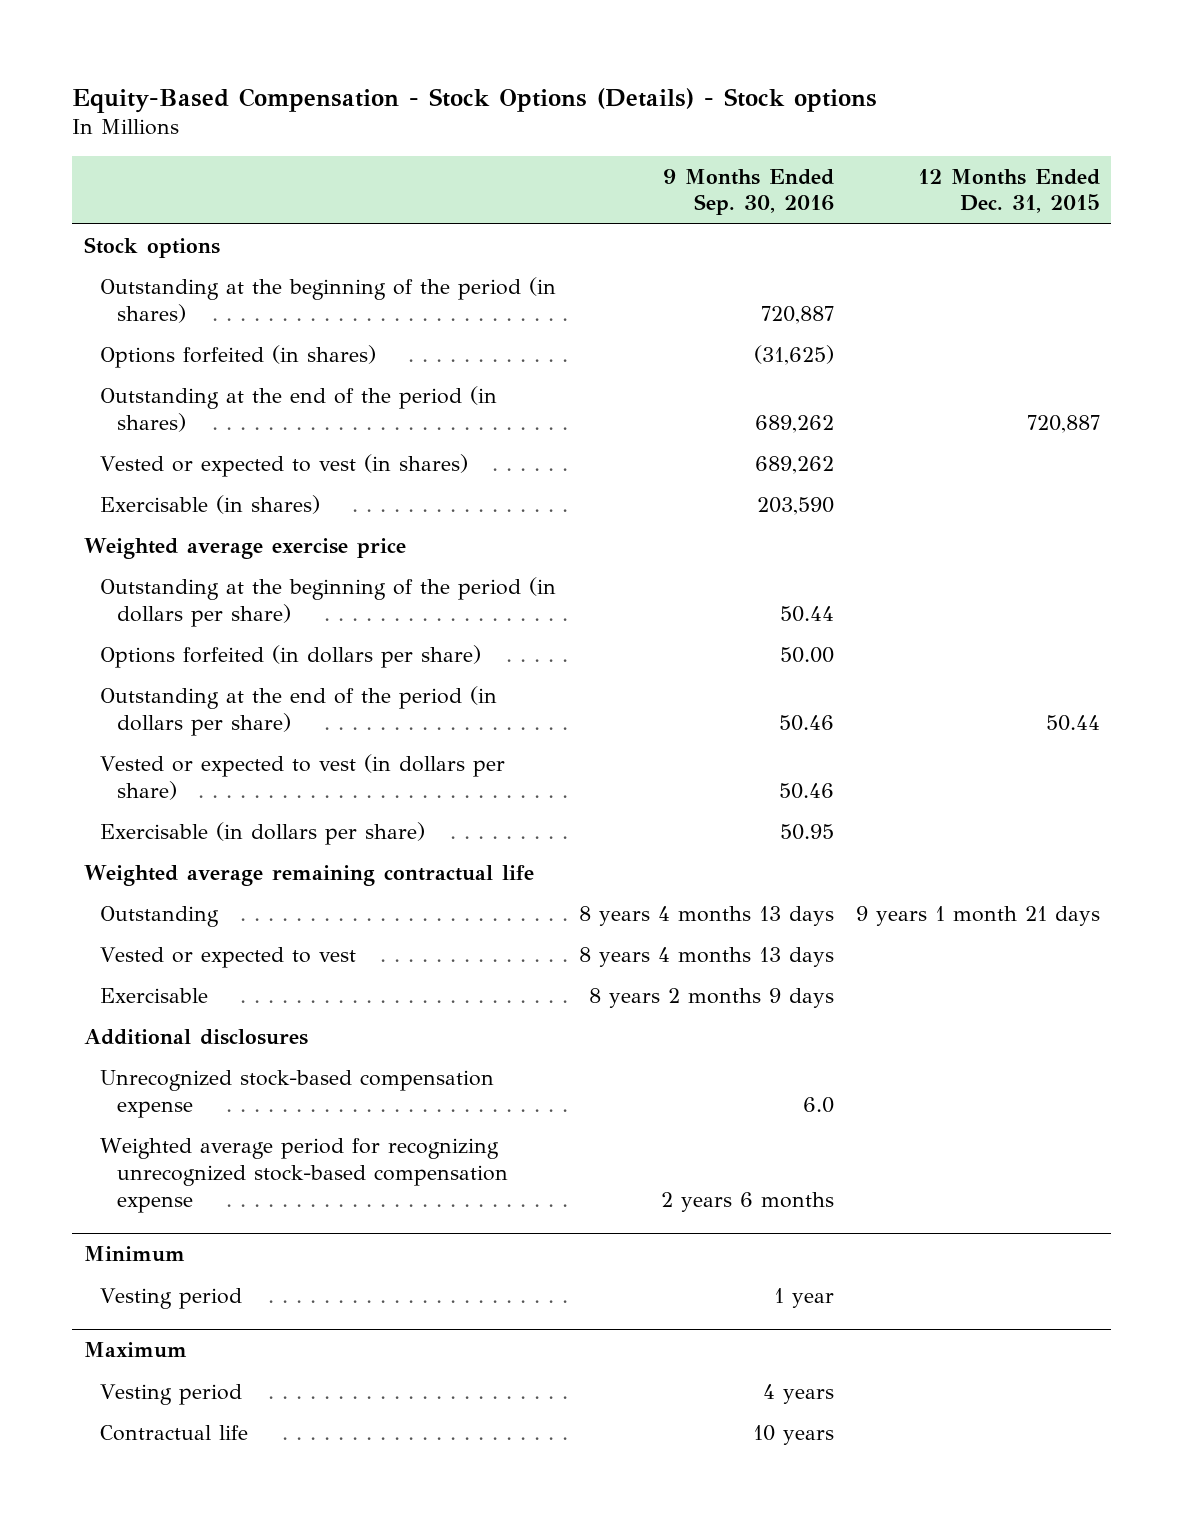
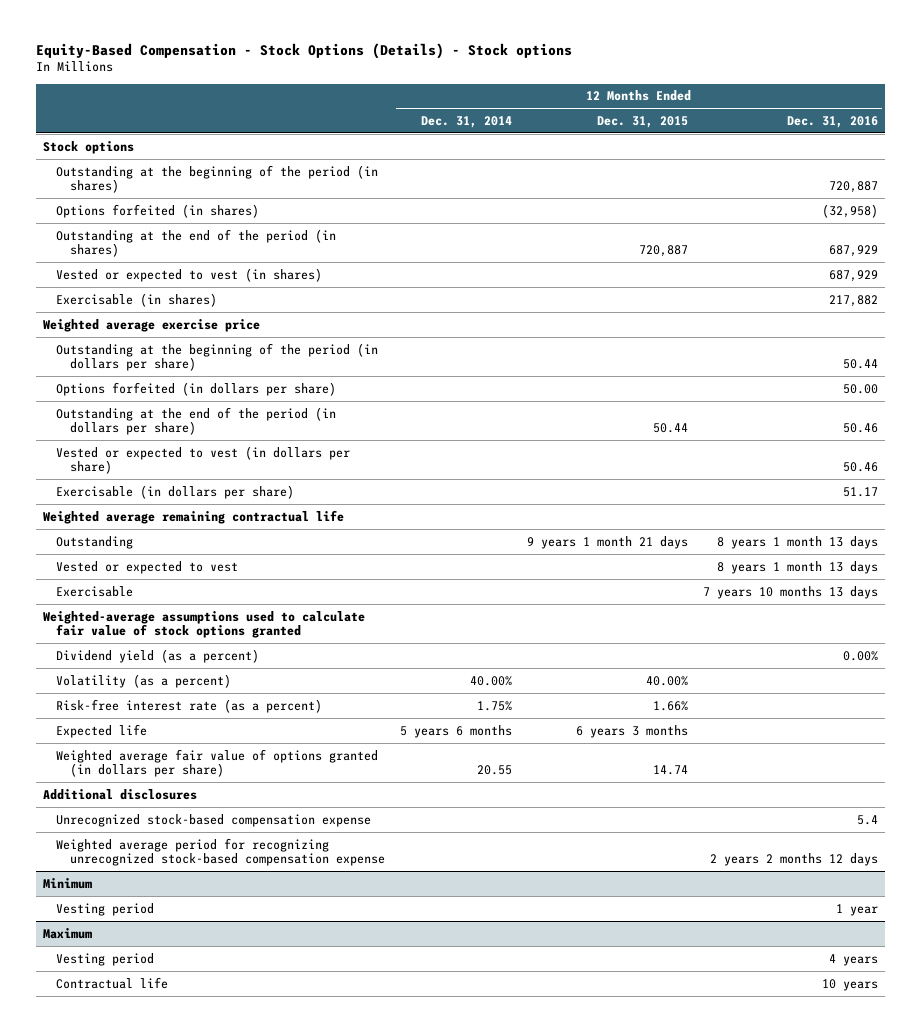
- | 9 Months Ended Sep. 30, 2016 | 12 Months Ended Dec. 31, 2015
+ | 12 Months Ended Dec. 31, 2014 | 12 Months Ended Dec. 31, 2015 | 12 Months Ended Dec. 31, 2016
+ Weighted-average assumptions used to calculate fair value of stock options granted
+ Dividend yield (as a percent) | | | 0.00%
+ Volatility (as a percent) | 40.00% | 40.00% |
+ Risk-free interest rate (as a percent) | 1.75% | 1.66% |
+ Expected life | 5 years 6 months | 6 years 3 months |
+ Weighted average fair value of options granted (in dollars per share) | 20.55 | 14.74 |

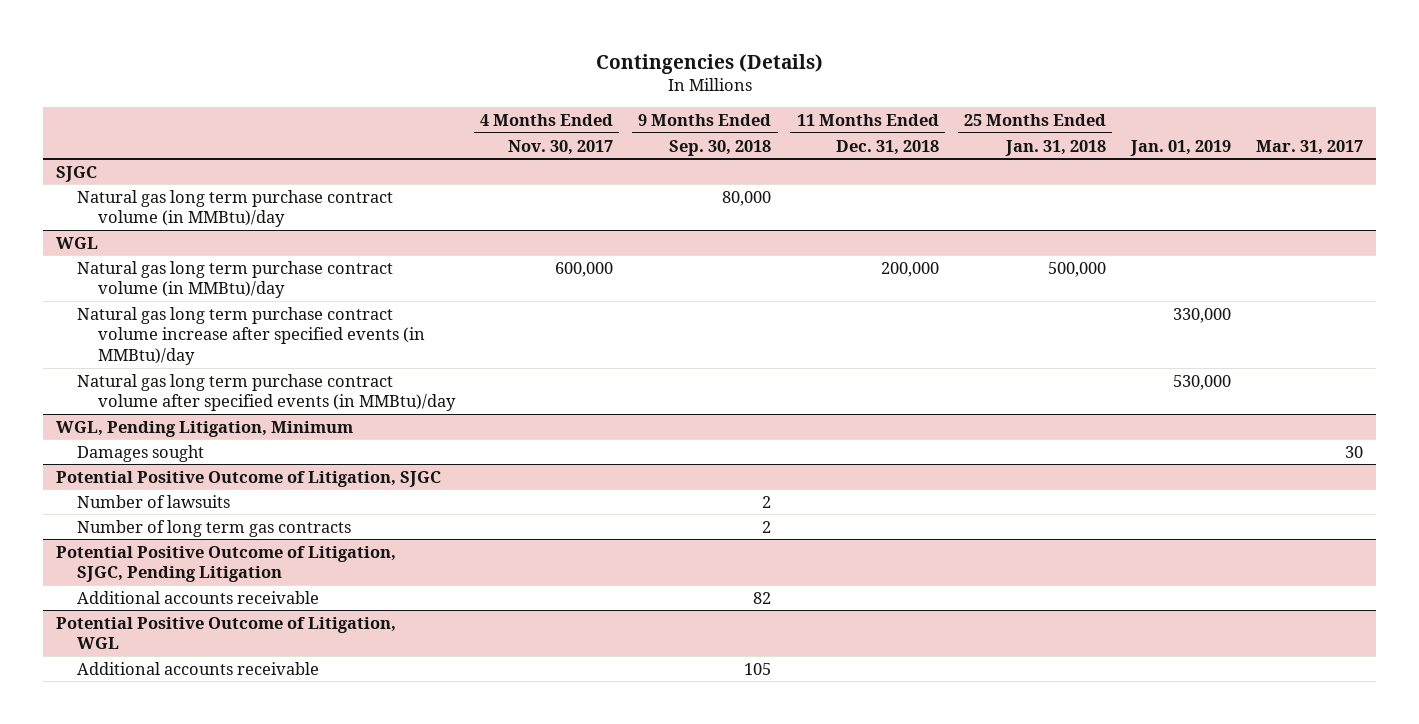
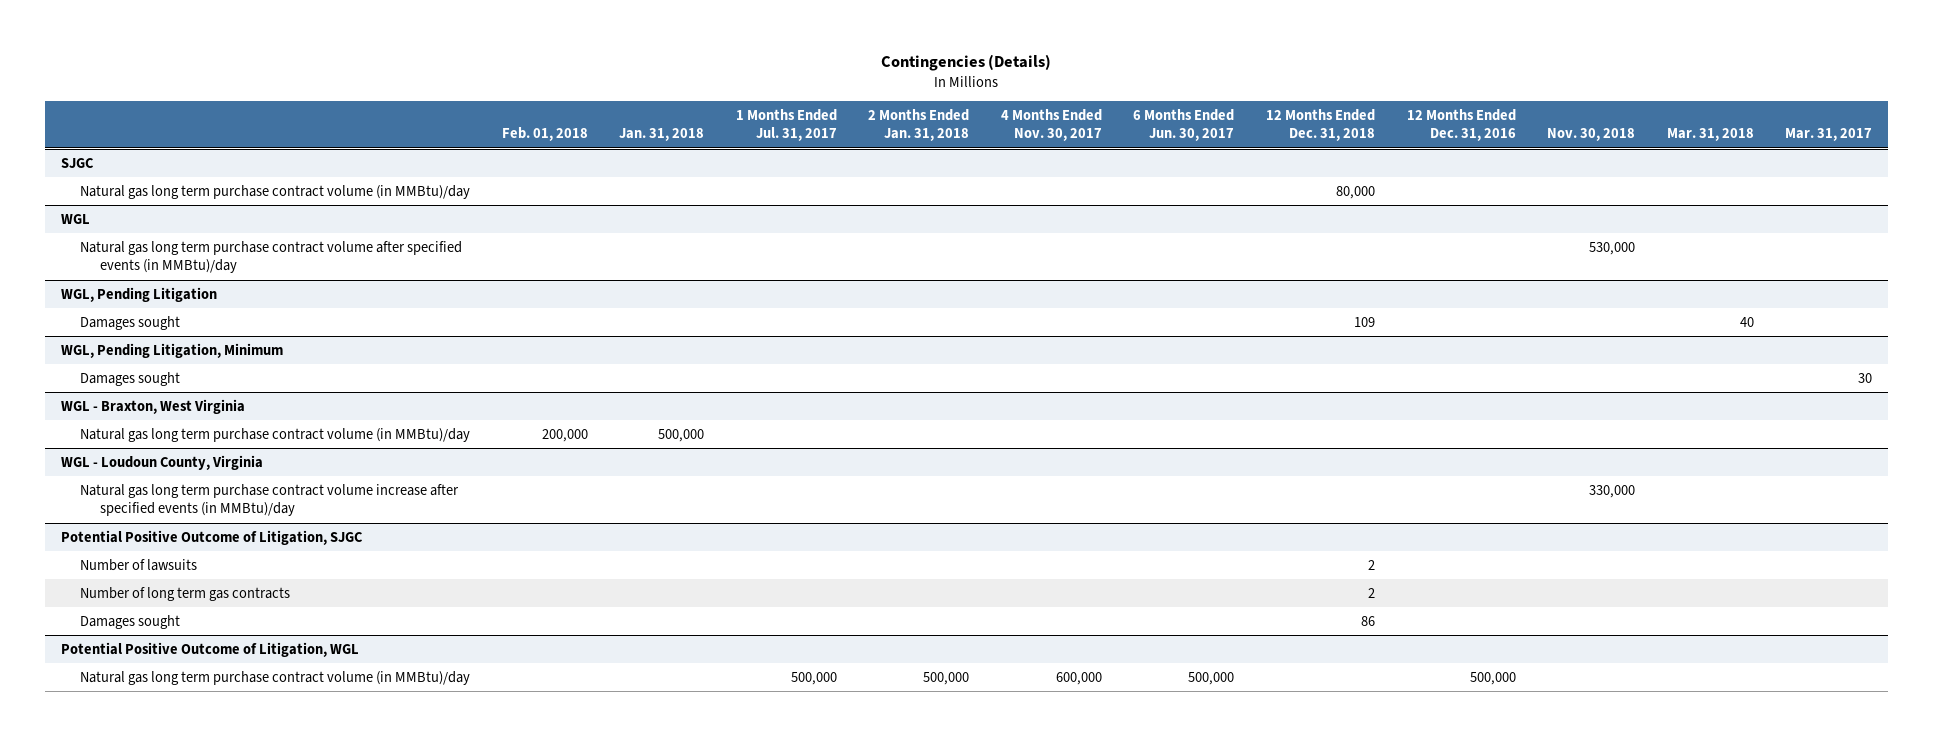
- | 4 Months Ended Nov. 30, 2017 | 9 Months Ended Sep. 30, 2018 | 11 Months Ended Dec. 31, 2018 | 25 Months Ended Jan. 31, 2018 | Jan. 01, 2019 | Mar. 31, 2017
+ | Feb. 01, 2018 | Jan. 31, 2018 | 1 Months Ended Jul. 31, 2017 | 2 Months Ended Jan. 31, 2018 | 4 Months Ended Nov. 30, 2017 | 6 Months Ended Jun. 30, 2017 | 12 Months Ended Dec. 31, 2018 | 12 Months Ended Dec. 31, 2016 | Nov. 30, 2018 | Mar. 31, 2018 | Mar. 31, 2017
@ WGL
- Natural gas long term purchase contract volume (in MMBtu)/day | 600,000 | | 200,000 | 500,000 | |
- Natural gas long term purchase contract volume increase after specified events (in MMBtu)/day | | | | | 330,000 |
+ WGL, Pending Litigation
+ Damages sought | | | | | | | 109 | | | 40 |
+ WGL - Braxton, West Virginia
+ Natural gas long term purchase contract volume (in MMBtu)/day | 200,000 | 500,000 | | | | | | | | |
+ WGL - Loudoun County, Virginia
+ Natural gas long term purchase contract volume increase after specified events (in MMBtu)/day | | | | | | | | | 330,000 | |
- Potential Positive Outcome of Litigation, SJGC, Pending Litigation
- Additional accounts receivable | | 82 | | | |
@ Potential Positive Outcome of Litigation, SJGC
+ Damages sought | | | | | | | 86 | | | |
@ Potential Positive Outcome of Litigation, WGL
- Additional accounts receivable | | 105 | | | |
+ Natural gas long term purchase contract volume (in MMBtu)/day | | | 500,000 | 500,000 | 600,000 | 500,000 | | 500,000 | | |

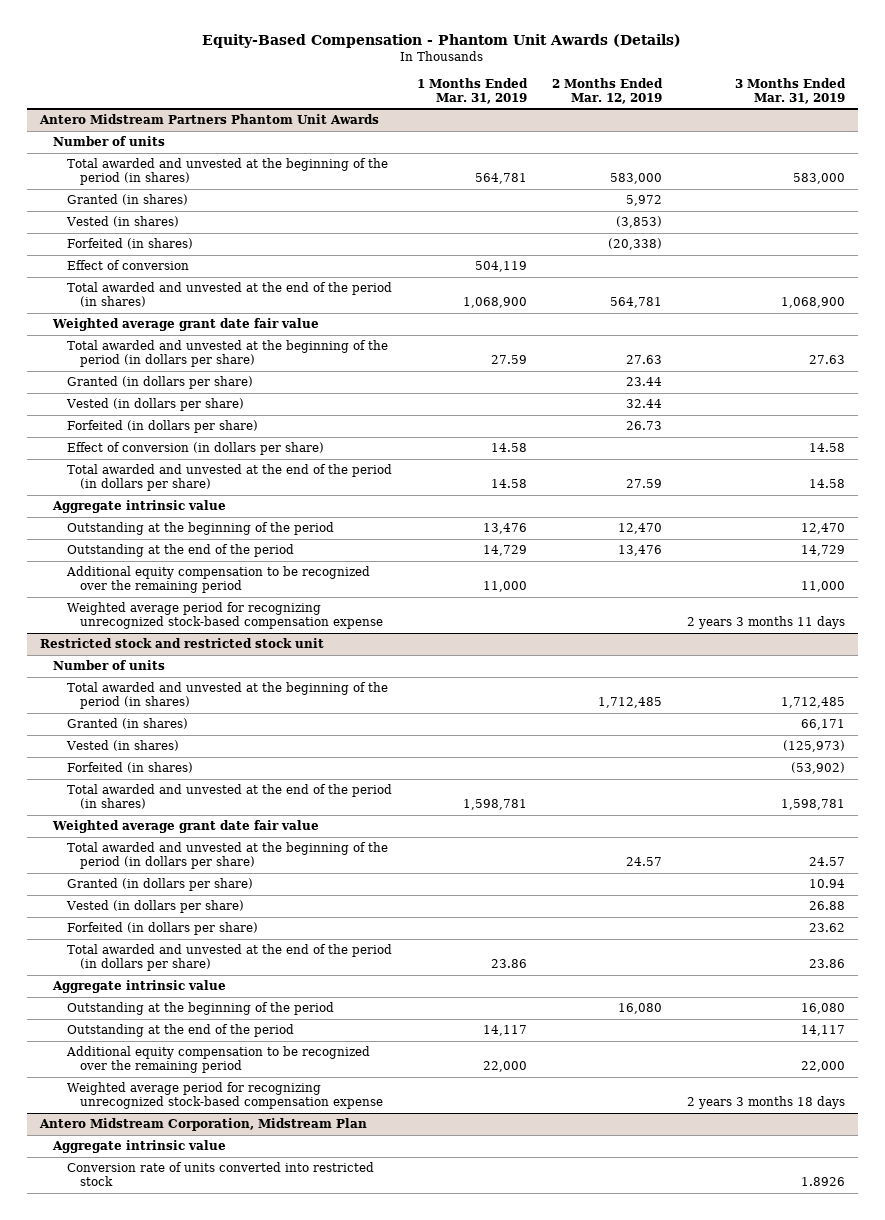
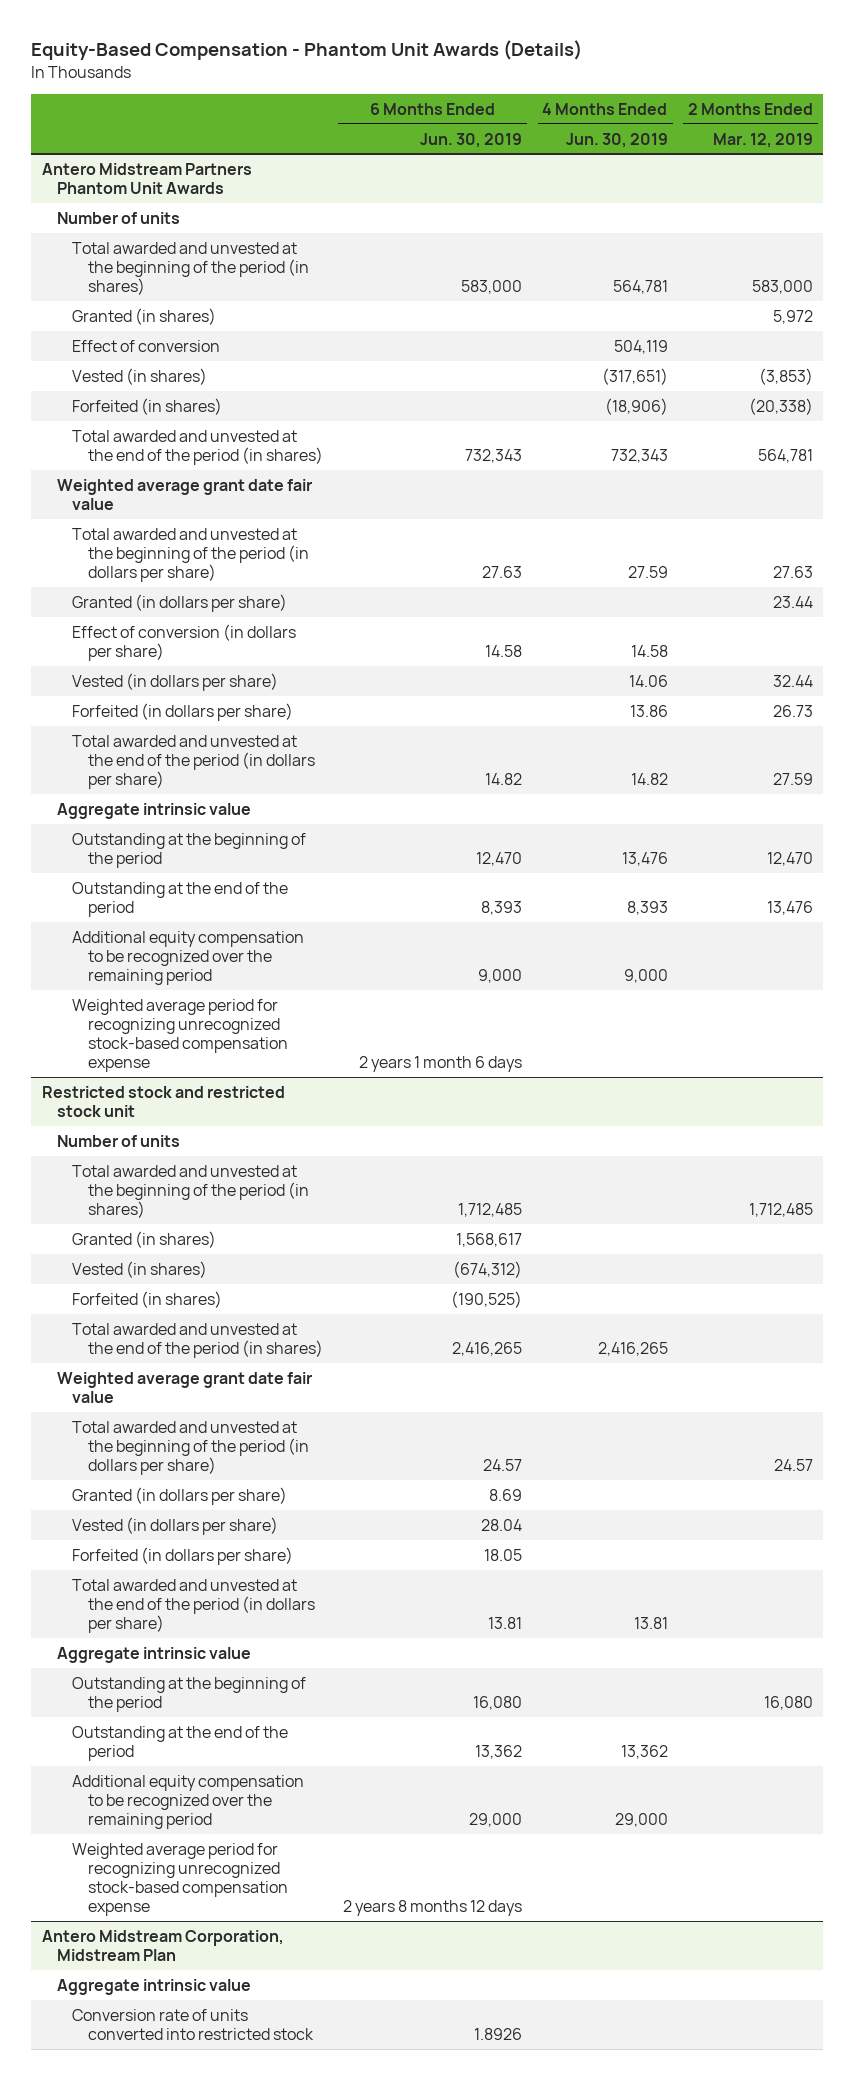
- | 1 Months Ended Mar. 31, 2019 | 2 Months Ended Mar. 12, 2019 | 3 Months Ended Mar. 31, 2019
+ | 6 Months Ended Jun. 30, 2019 | 4 Months Ended Jun. 30, 2019 | 2 Months Ended Mar. 12, 2019
@ Antero Midstream Partners Phantom Unit Awards
moved up: Effect of conversion | | 504,119 |
moved up: Effect of conversion (in dollars per share) | 14.58 | 14.58 |

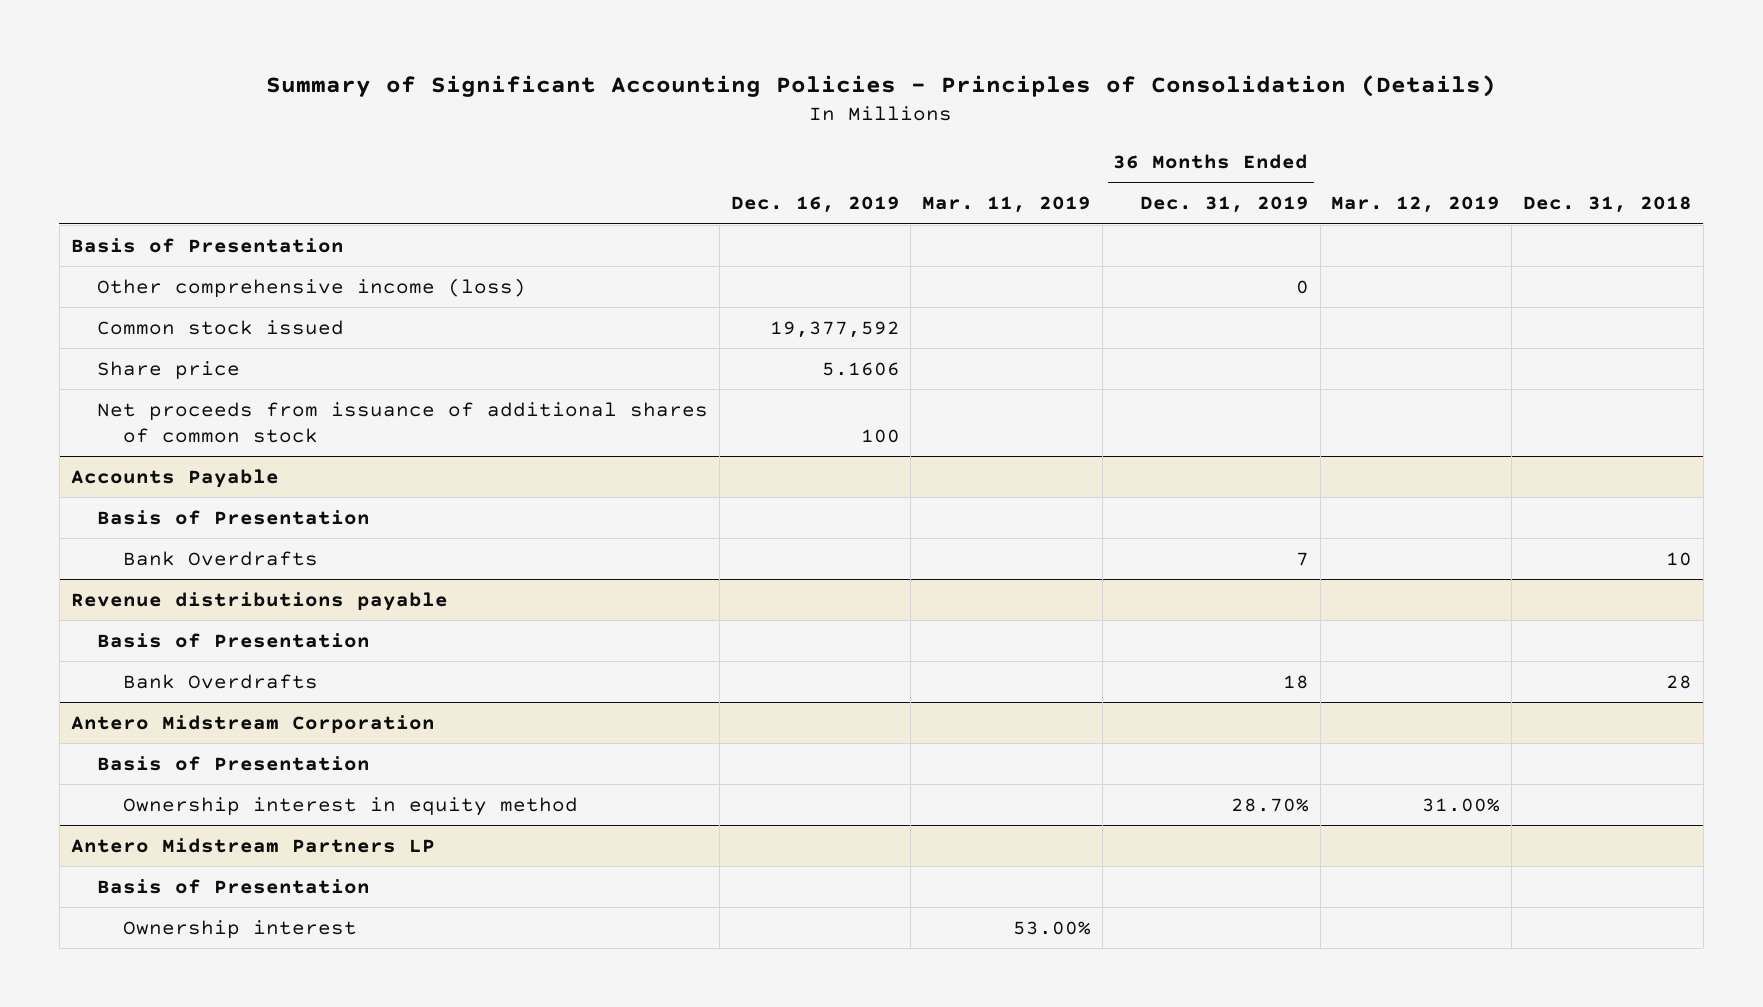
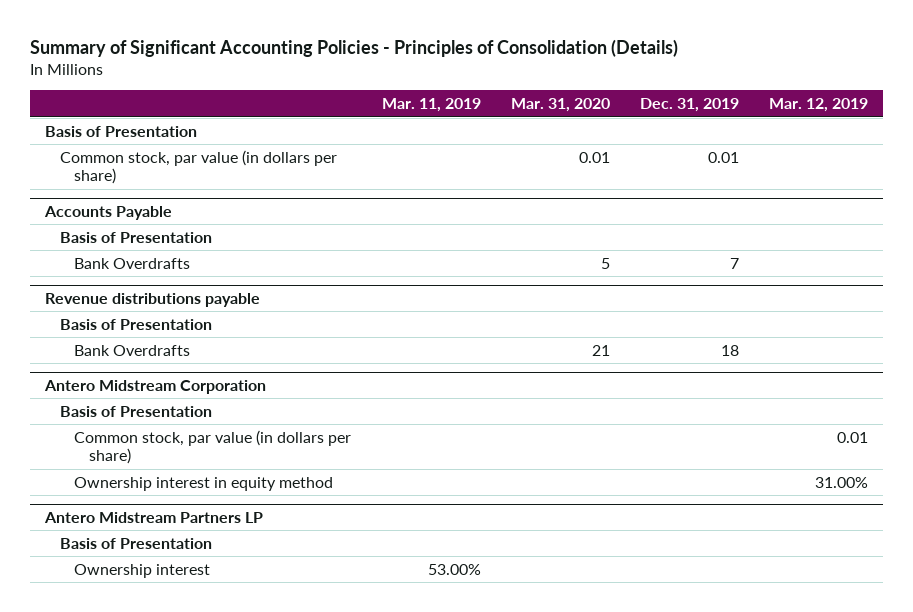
- | Dec. 16, 2019 | Mar. 11, 2019 | 36 Months Ended Dec. 31, 2019 | Mar. 12, 2019 | Dec. 31, 2018
+ | Mar. 11, 2019 | Mar. 31, 2020 | Dec. 31, 2019 | Mar. 12, 2019
- Other comprehensive income (loss) | | | 0 | |
- Common stock issued | 19,377,592 | | | |
- Share price | 5.1606 | | | |
- Net proceeds from issuance of additional shares of common stock | 100 | | | |
+ Common stock, par value (in dollars per share) | | 0.01 | 0.01 |
@ Antero Midstream Corporation
+ Common stock, par value (in dollars per share) | | | | 0.01

